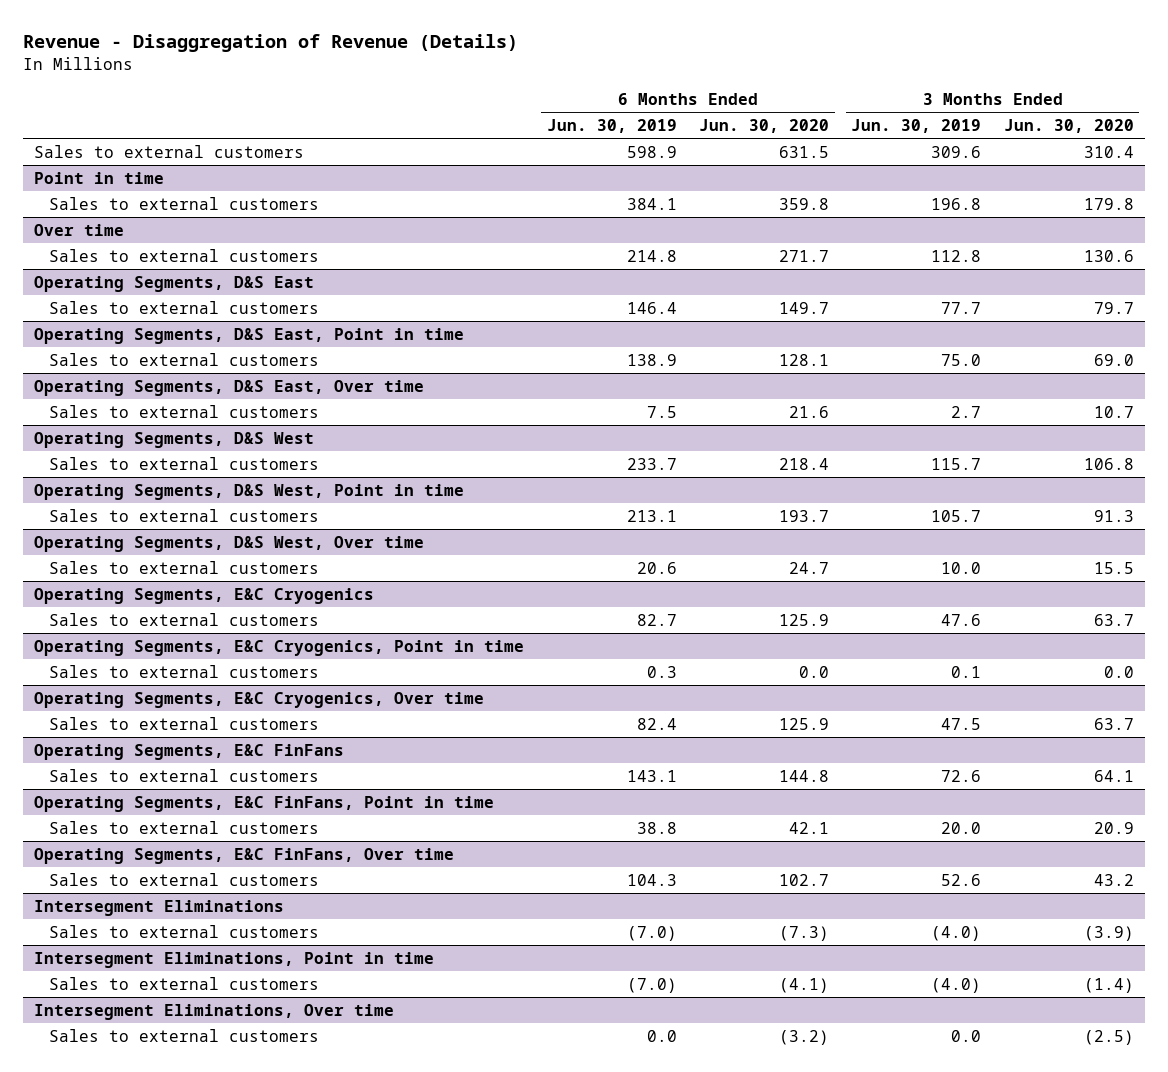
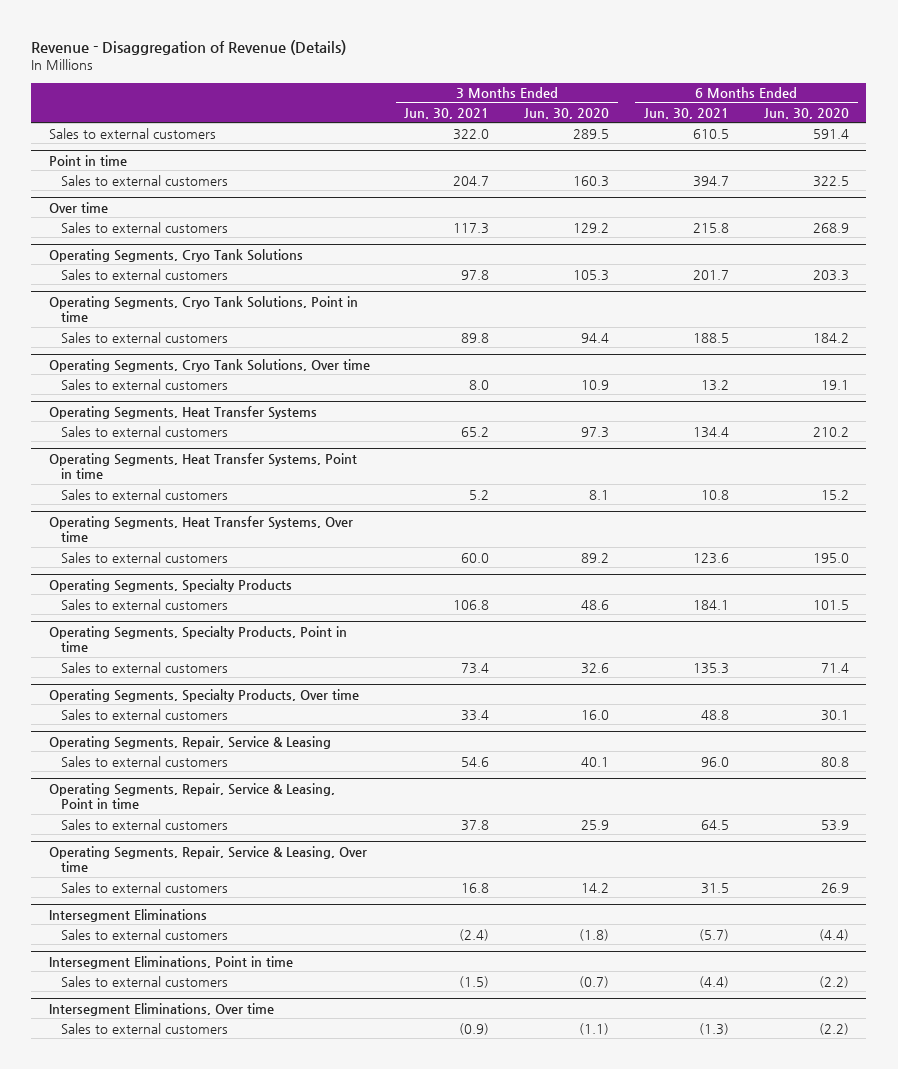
- | 6 Months Ended Jun. 30, 2019 | 6 Months Ended Jun. 30, 2020 | 3 Months Ended Jun. 30, 2019 | 3 Months Ended Jun. 30, 2020
+ | 3 Months Ended Jun. 30, 2021 | 3 Months Ended Jun. 30, 2020 | 6 Months Ended Jun. 30, 2021 | 6 Months Ended Jun. 30, 2020
- Sales to external customers | 598.9 | 631.5 | 309.6 | 310.4
+ Sales to external customers | 322.0 | 289.5 | 610.5 | 591.4
@ Point in time
- Sales to external customers | 384.1 | 359.8 | 196.8 | 179.8
+ Sales to external customers | 204.7 | 160.3 | 394.7 | 322.5
@ Over time
- Sales to external customers | 214.8 | 271.7 | 112.8 | 130.6
- Operating Segments, D&S East
- Sales to external customers | 146.4 | 149.7 | 77.7 | 79.7
- Operating Segments, D&S East, Point in time
- Sales to external customers | 138.9 | 128.1 | 75.0 | 69.0
- Operating Segments, D&S East, Over time
- Sales to external customers | 7.5 | 21.6 | 2.7 | 10.7
- Operating Segments, D&S West
- Sales to external customers | 233.7 | 218.4 | 115.7 | 106.8
- Operating Segments, D&S West, Point in time
- Sales to external customers | 213.1 | 193.7 | 105.7 | 91.3
- Operating Segments, D&S West, Over time
- Sales to external customers | 20.6 | 24.7 | 10.0 | 15.5
- Operating Segments, E&C Cryogenics
- Sales to external customers | 82.7 | 125.9 | 47.6 | 63.7
- Operating Segments, E&C Cryogenics, Point in time
- Sales to external customers | 0.3 | 0.0 | 0.1 | 0.0
- Operating Segments, E&C Cryogenics, Over time
- Sales to external customers | 82.4 | 125.9 | 47.5 | 63.7
- Operating Segments, E&C FinFans
- Sales to external customers | 143.1 | 144.8 | 72.6 | 64.1
- Operating Segments, E&C FinFans, Point in time
- Sales to external customers | 38.8 | 42.1 | 20.0 | 20.9
- Operating Segments, E&C FinFans, Over time
- Sales to external customers | 104.3 | 102.7 | 52.6 | 43.2
@ Over time
+ Sales to external customers | 117.3 | 129.2 | 215.8 | 268.9
+ Operating Segments, Cryo Tank Solutions
+ Sales to external customers | 97.8 | 105.3 | 201.7 | 203.3
+ Operating Segments, Cryo Tank Solutions, Point in time
+ Sales to external customers | 89.8 | 94.4 | 188.5 | 184.2
+ Operating Segments, Cryo Tank Solutions, Over time
+ Sales to external customers | 8.0 | 10.9 | 13.2 | 19.1
+ Operating Segments, Heat Transfer Systems
+ Sales to external customers | 65.2 | 97.3 | 134.4 | 210.2
+ Operating Segments, Heat Transfer Systems, Point in time
+ Sales to external customers | 5.2 | 8.1 | 10.8 | 15.2
+ Operating Segments, Heat Transfer Systems, Over time
+ Sales to external customers | 60.0 | 89.2 | 123.6 | 195.0
+ Operating Segments, Specialty Products
+ Sales to external customers | 106.8 | 48.6 | 184.1 | 101.5
+ Operating Segments, Specialty Products, Point in time
+ Sales to external customers | 73.4 | 32.6 | 135.3 | 71.4
+ Operating Segments, Specialty Products, Over time
+ Sales to external customers | 33.4 | 16.0 | 48.8 | 30.1
+ Operating Segments, Repair, Service & Leasing
+ Sales to external customers | 54.6 | 40.1 | 96.0 | 80.8
+ Operating Segments, Repair, Service & Leasing, Point in time
+ Sales to external customers | 37.8 | 25.9 | 64.5 | 53.9
+ Operating Segments, Repair, Service & Leasing, Over time
+ Sales to external customers | 16.8 | 14.2 | 31.5 | 26.9
@ Intersegment Eliminations
- Sales to external customers | (7.0) | (7.3) | (4.0) | (3.9)
+ Sales to external customers | (2.4) | (1.8) | (5.7) | (4.4)
@ Intersegment Eliminations, Point in time
- Sales to external customers | (7.0) | (4.1) | (4.0) | (1.4)
+ Sales to external customers | (1.5) | (0.7) | (4.4) | (2.2)
@ Intersegment Eliminations, Over time
- Sales to external customers | 0.0 | (3.2) | 0.0 | (2.5)
+ Sales to external customers | (0.9) | (1.1) | (1.3) | (2.2)

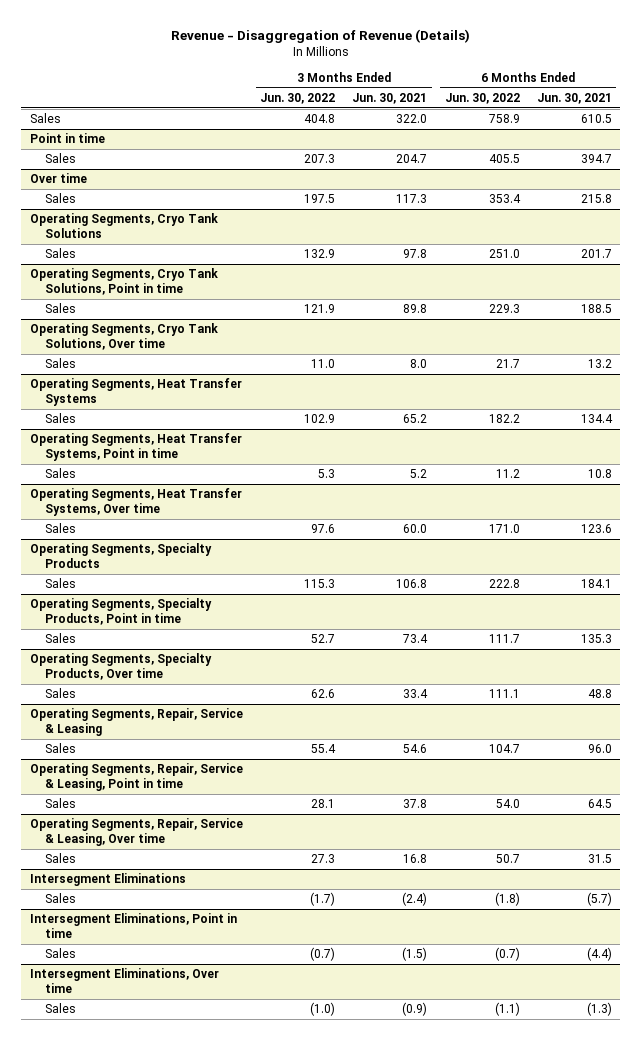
- | 3 Months Ended Jun. 30, 2021 | 3 Months Ended Jun. 30, 2020 | 6 Months Ended Jun. 30, 2021 | 6 Months Ended Jun. 30, 2020
+ | 3 Months Ended Jun. 30, 2022 | 3 Months Ended Jun. 30, 2021 | 6 Months Ended Jun. 30, 2022 | 6 Months Ended Jun. 30, 2021
- Sales to external customers | 322.0 | 289.5 | 610.5 | 591.4
+ Sales | 404.8 | 322.0 | 758.9 | 610.5
@ Point in time
- Sales to external customers | 204.7 | 160.3 | 394.7 | 322.5
+ Sales | 207.3 | 204.7 | 405.5 | 394.7
@ Over time
- Sales to external customers | 117.3 | 129.2 | 215.8 | 268.9
+ Sales | 197.5 | 117.3 | 353.4 | 215.8
@ Operating Segments, Cryo Tank Solutions
- Sales to external customers | 97.8 | 105.3 | 201.7 | 203.3
+ Sales | 132.9 | 97.8 | 251.0 | 201.7
@ Operating Segments, Cryo Tank Solutions, Point in time
- Sales to external customers | 89.8 | 94.4 | 188.5 | 184.2
+ Sales | 121.9 | 89.8 | 229.3 | 188.5
@ Operating Segments, Cryo Tank Solutions, Over time
- Sales to external customers | 8.0 | 10.9 | 13.2 | 19.1
+ Sales | 11.0 | 8.0 | 21.7 | 13.2
@ Operating Segments, Heat Transfer Systems
- Sales to external customers | 65.2 | 97.3 | 134.4 | 210.2
+ Sales | 102.9 | 65.2 | 182.2 | 134.4
@ Operating Segments, Heat Transfer Systems, Point in time
- Sales to external customers | 5.2 | 8.1 | 10.8 | 15.2
+ Sales | 5.3 | 5.2 | 11.2 | 10.8
@ Operating Segments, Heat Transfer Systems, Over time
- Sales to external customers | 60.0 | 89.2 | 123.6 | 195.0
+ Sales | 97.6 | 60.0 | 171.0 | 123.6
@ Operating Segments, Specialty Products
- Sales to external customers | 106.8 | 48.6 | 184.1 | 101.5
+ Sales | 115.3 | 106.8 | 222.8 | 184.1
@ Operating Segments, Specialty Products, Point in time
- Sales to external customers | 73.4 | 32.6 | 135.3 | 71.4
+ Sales | 52.7 | 73.4 | 111.7 | 135.3
@ Operating Segments, Specialty Products, Over time
- Sales to external customers | 33.4 | 16.0 | 48.8 | 30.1
+ Sales | 62.6 | 33.4 | 111.1 | 48.8
@ Operating Segments, Repair, Service & Leasing
- Sales to external customers | 54.6 | 40.1 | 96.0 | 80.8
+ Sales | 55.4 | 54.6 | 104.7 | 96.0
@ Operating Segments, Repair, Service & Leasing, Point in time
- Sales to external customers | 37.8 | 25.9 | 64.5 | 53.9
+ Sales | 28.1 | 37.8 | 54.0 | 64.5
@ Operating Segments, Repair, Service & Leasing, Over time
- Sales to external customers | 16.8 | 14.2 | 31.5 | 26.9
+ Sales | 27.3 | 16.8 | 50.7 | 31.5
@ Intersegment Eliminations
- Sales to external customers | (2.4) | (1.8) | (5.7) | (4.4)
+ Sales | (1.7) | (2.4) | (1.8) | (5.7)
@ Intersegment Eliminations, Point in time
- Sales to external customers | (1.5) | (0.7) | (4.4) | (2.2)
+ Sales | (0.7) | (1.5) | (0.7) | (4.4)
@ Intersegment Eliminations, Over time
- Sales to external customers | (0.9) | (1.1) | (1.3) | (2.2)
+ Sales | (1.0) | (0.9) | (1.1) | (1.3)

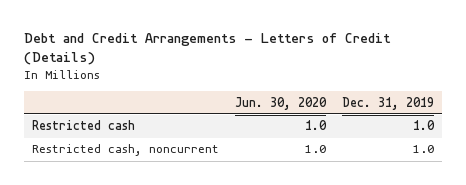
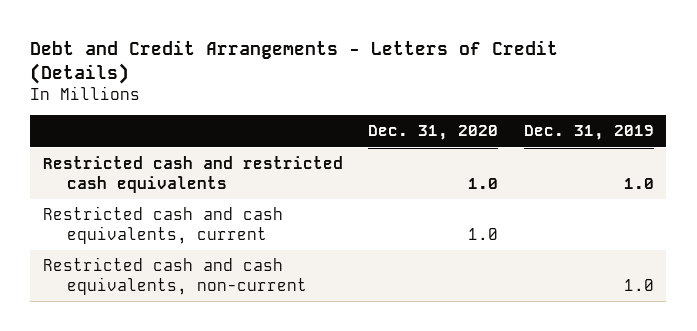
- | Jun. 30, 2020 | Dec. 31, 2019
+ | Dec. 31, 2020 | Dec. 31, 2019
- Restricted cash | 1.0 | 1.0
- Restricted cash, noncurrent | 1.0 | 1.0
+ Restricted cash and restricted cash equivalents | 1.0 | 1.0
+ Restricted cash and cash equivalents, current | 1.0 |
+ Restricted cash and cash equivalents, non-current | | 1.0

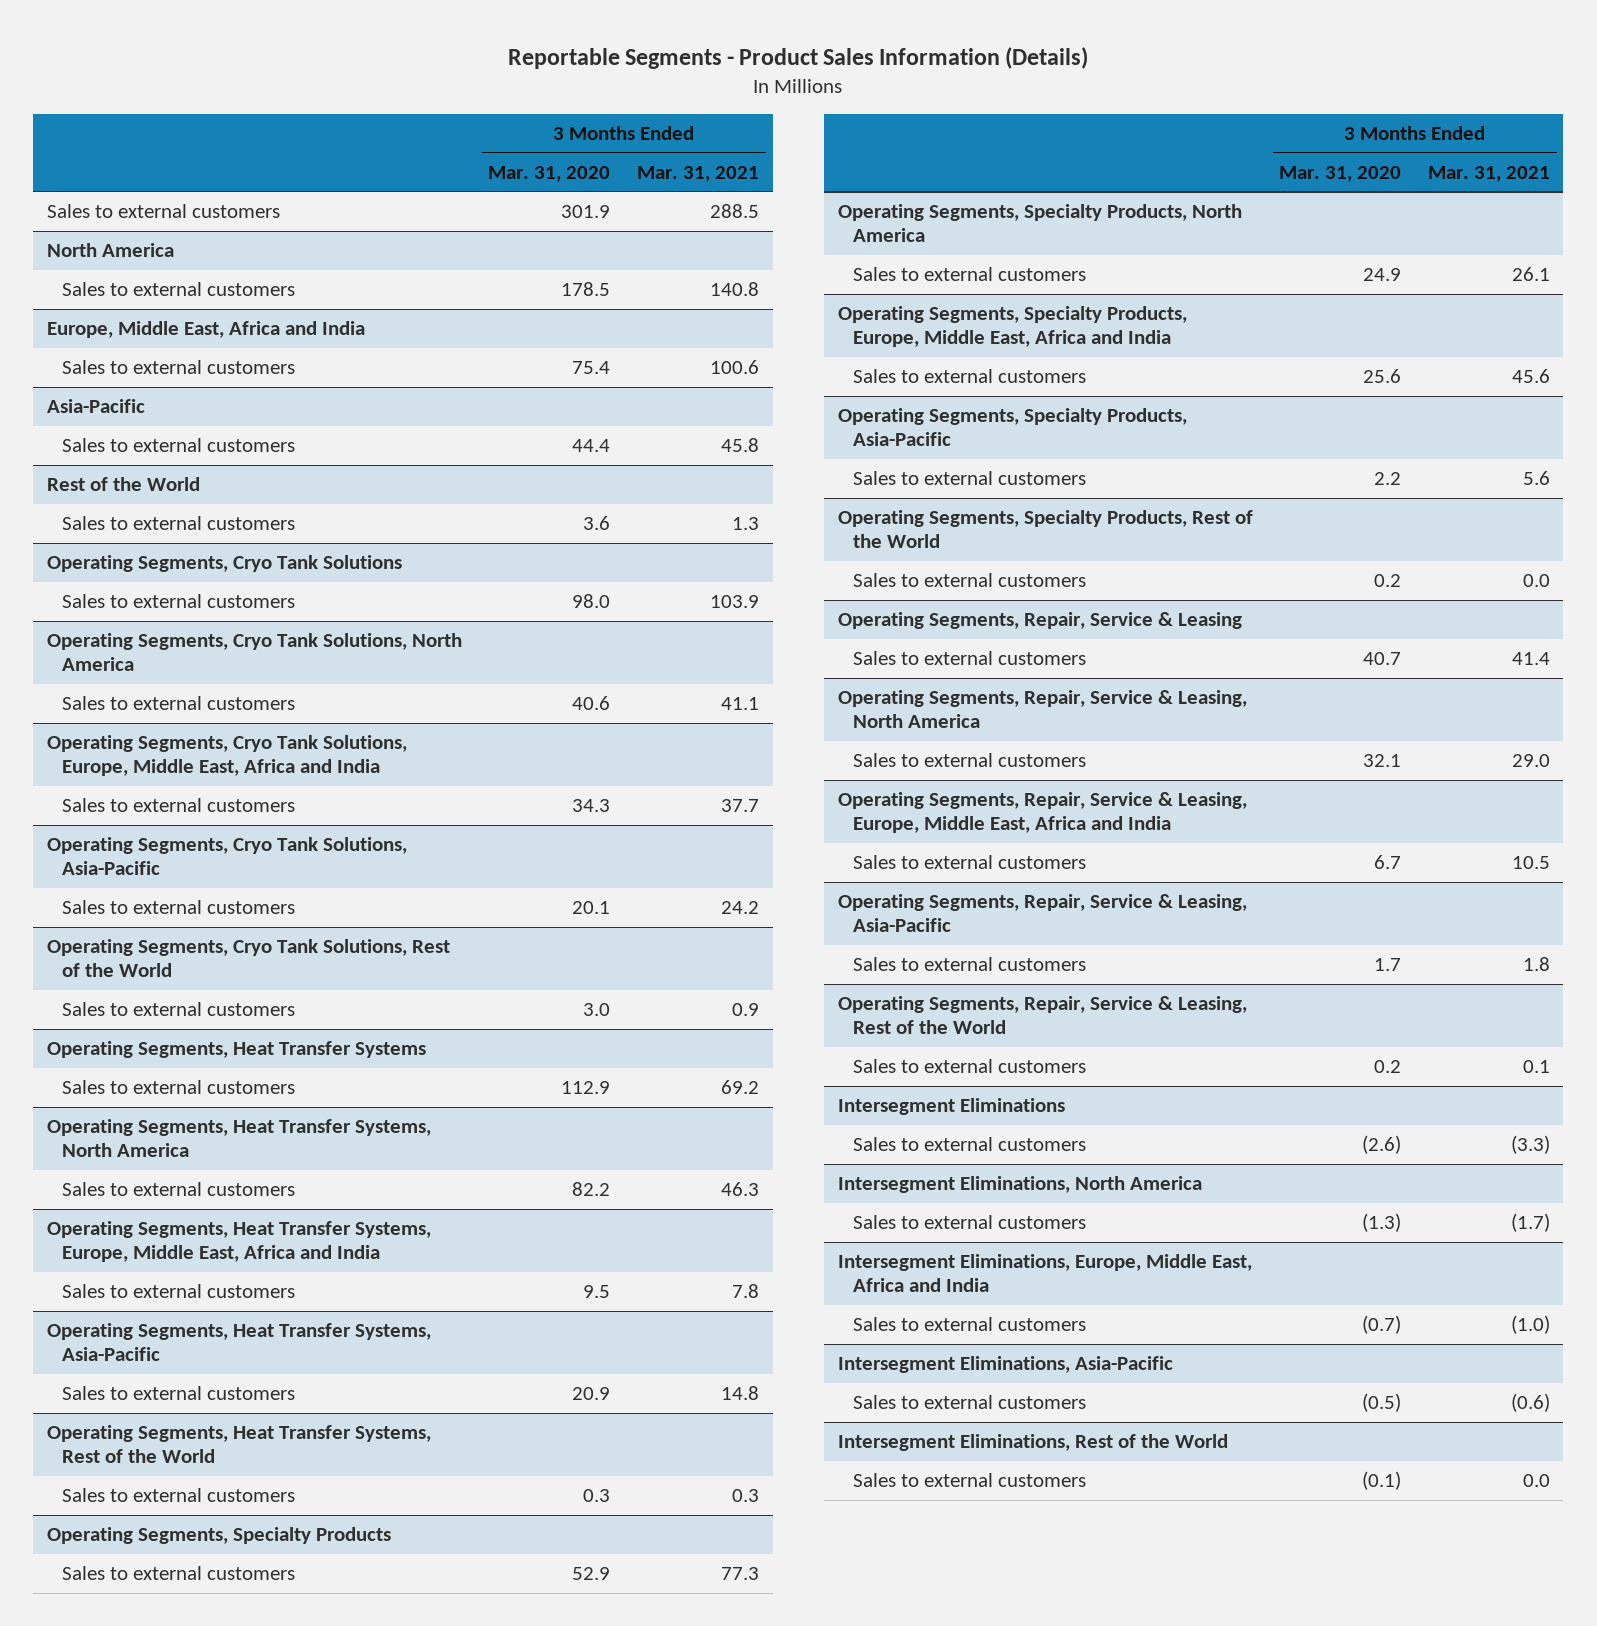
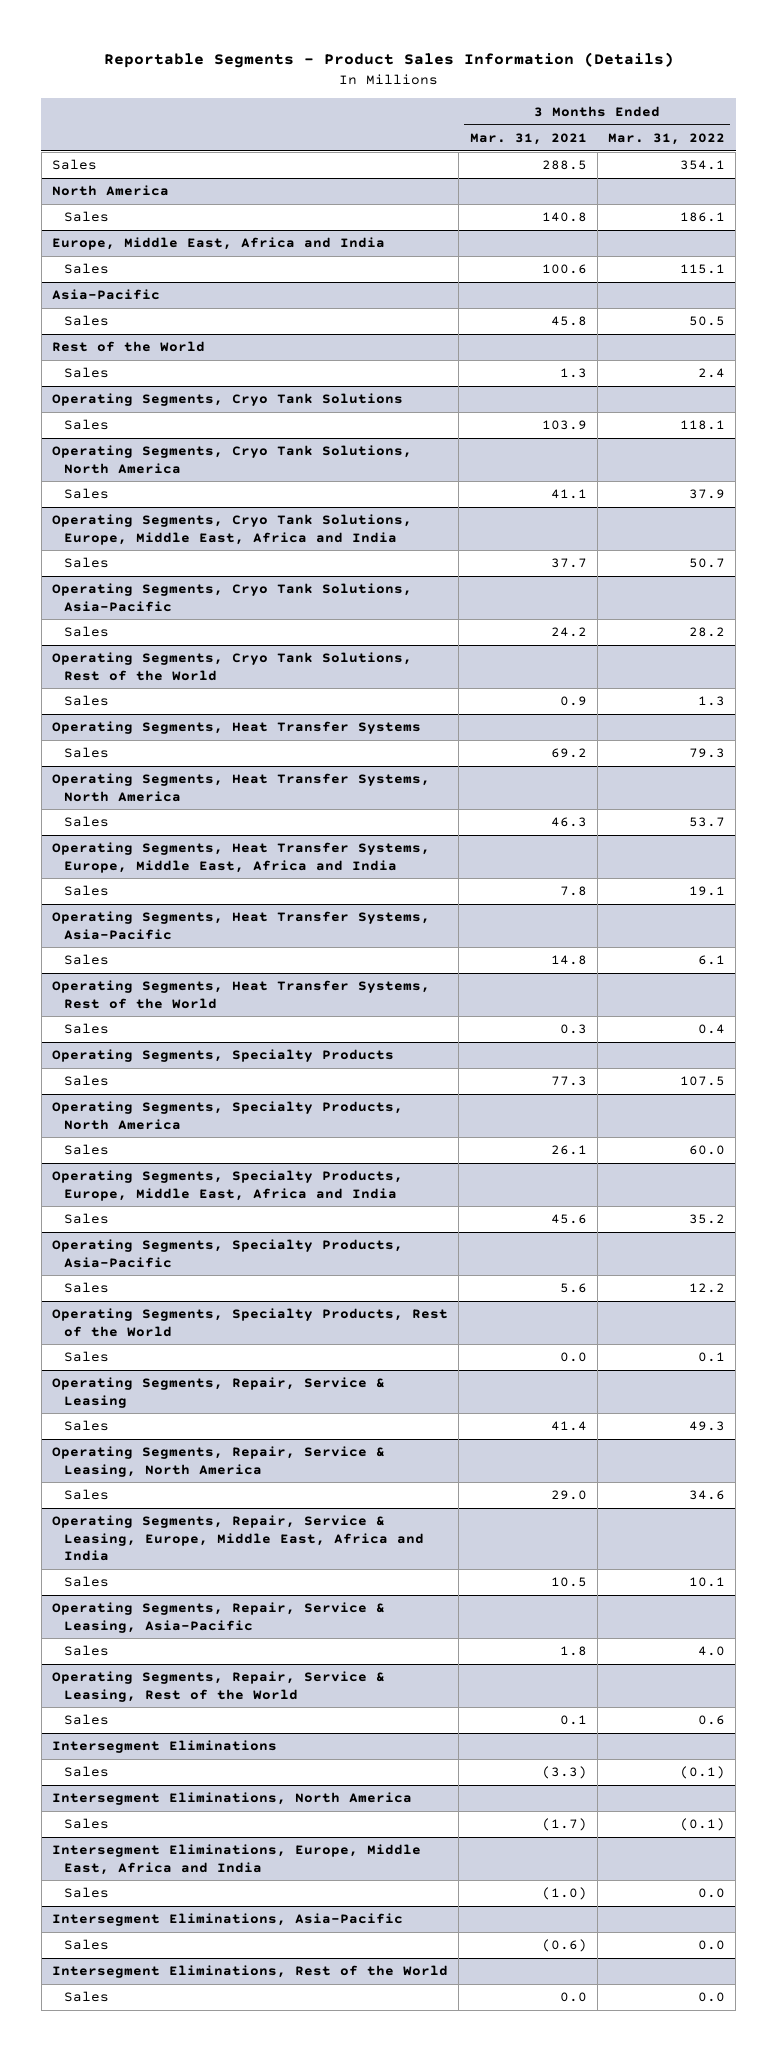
- | 3 Months Ended Mar. 31, 2020 | 3 Months Ended Mar. 31, 2021
+ | 3 Months Ended Mar. 31, 2021 | 3 Months Ended Mar. 31, 2022
- Sales to external customers | 301.9 | 288.5
+ Sales | 288.5 | 354.1
@ North America
- Sales to external customers | 178.5 | 140.8
+ Sales | 140.8 | 186.1
@ Europe, Middle East, Africa and India
- Sales to external customers | 75.4 | 100.6
+ Sales | 100.6 | 115.1
@ Asia-Pacific
- Sales to external customers | 44.4 | 45.8
+ Sales | 45.8 | 50.5
@ Rest of the World
- Sales to external customers | 3.6 | 1.3
+ Sales | 1.3 | 2.4
@ Operating Segments, Cryo Tank Solutions
- Sales to external customers | 98.0 | 103.9
+ Sales | 103.9 | 118.1
@ Operating Segments, Cryo Tank Solutions, North America
- Sales to external customers | 40.6 | 41.1
+ Sales | 41.1 | 37.9
@ Operating Segments, Cryo Tank Solutions, Europe, Middle East, Africa and India
- Sales to external customers | 34.3 | 37.7
+ Sales | 37.7 | 50.7
@ Operating Segments, Cryo Tank Solutions, Asia-Pacific
- Sales to external customers | 20.1 | 24.2
+ Sales | 24.2 | 28.2
@ Operating Segments, Cryo Tank Solutions, Rest of the World
- Sales to external customers | 3.0 | 0.9
+ Sales | 0.9 | 1.3
@ Operating Segments, Heat Transfer Systems
- Sales to external customers | 112.9 | 69.2
+ Sales | 69.2 | 79.3
@ Operating Segments, Heat Transfer Systems, North America
- Sales to external customers | 82.2 | 46.3
+ Sales | 46.3 | 53.7
@ Operating Segments, Heat Transfer Systems, Europe, Middle East, Africa and India
- Sales to external customers | 9.5 | 7.8
+ Sales | 7.8 | 19.1
@ Operating Segments, Heat Transfer Systems, Asia-Pacific
- Sales to external customers | 20.9 | 14.8
+ Sales | 14.8 | 6.1
@ Operating Segments, Heat Transfer Systems, Rest of the World
- Sales to external customers | 0.3 | 0.3
+ Sales | 0.3 | 0.4
@ Operating Segments, Specialty Products
- Sales to external customers | 52.9 | 77.3
+ Sales | 77.3 | 107.5
@ Operating Segments, Specialty Products, North America
- Sales to external customers | 24.9 | 26.1
+ Sales | 26.1 | 60.0
@ Operating Segments, Specialty Products, Europe, Middle East, Africa and India
- Sales to external customers | 25.6 | 45.6
+ Sales | 45.6 | 35.2
@ Operating Segments, Specialty Products, Asia-Pacific
- Sales to external customers | 2.2 | 5.6
+ Sales | 5.6 | 12.2
@ Operating Segments, Specialty Products, Rest of the World
- Sales to external customers | 0.2 | 0.0
+ Sales | 0.0 | 0.1
@ Operating Segments, Repair, Service & Leasing
- Sales to external customers | 40.7 | 41.4
+ Sales | 41.4 | 49.3
@ Operating Segments, Repair, Service & Leasing, North America
- Sales to external customers | 32.1 | 29.0
+ Sales | 29.0 | 34.6
@ Operating Segments, Repair, Service & Leasing, Europe, Middle East, Africa and India
- Sales to external customers | 6.7 | 10.5
+ Sales | 10.5 | 10.1
@ Operating Segments, Repair, Service & Leasing, Asia-Pacific
- Sales to external customers | 1.7 | 1.8
+ Sales | 1.8 | 4.0
@ Operating Segments, Repair, Service & Leasing, Rest of the World
- Sales to external customers | 0.2 | 0.1
+ Sales | 0.1 | 0.6
@ Intersegment Eliminations
- Sales to external customers | (2.6) | (3.3)
+ Sales | (3.3) | (0.1)
@ Intersegment Eliminations, North America
- Sales to external customers | (1.3) | (1.7)
+ Sales | (1.7) | (0.1)
@ Intersegment Eliminations, Europe, Middle East, Africa and India
- Sales to external customers | (0.7) | (1.0)
+ Sales | (1.0) | 0.0
@ Intersegment Eliminations, Asia-Pacific
- Sales to external customers | (0.5) | (0.6)
+ Sales | (0.6) | 0.0
@ Intersegment Eliminations, Rest of the World
- Sales to external customers | (0.1) | 0.0
+ Sales | 0.0 | 0.0

